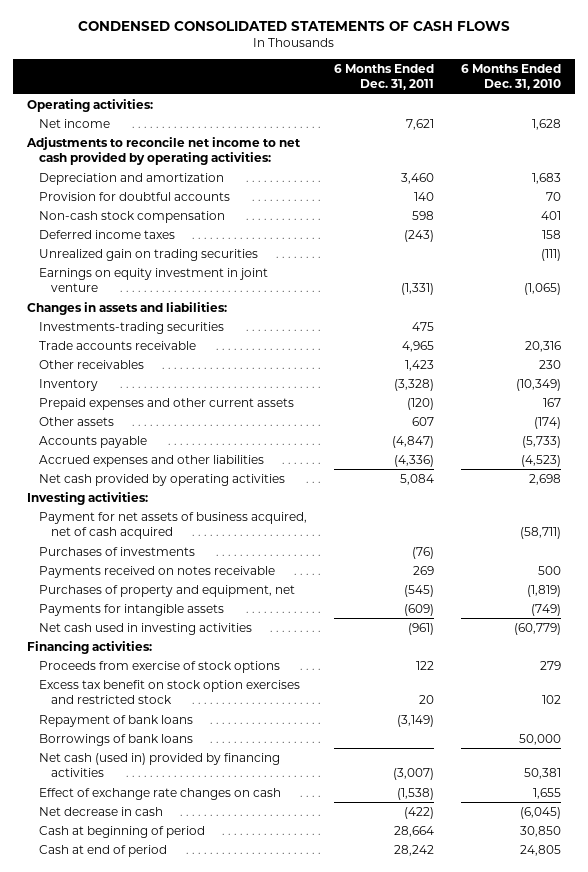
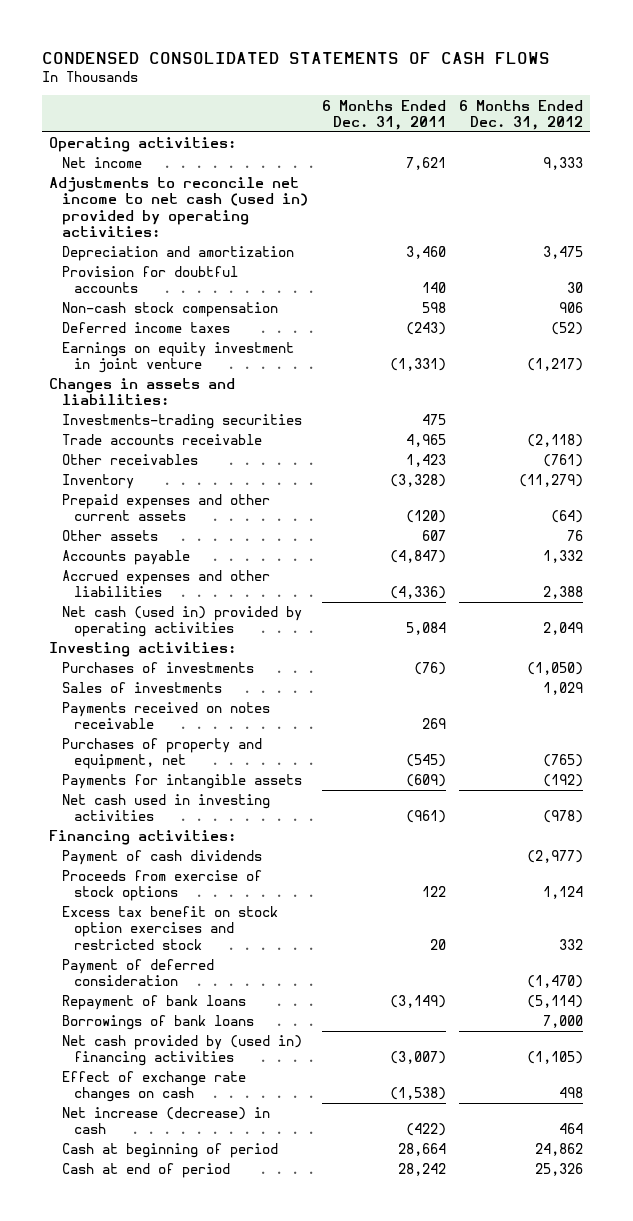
- | 6 Months Ended Dec. 31, 2011 | 6 Months Ended Dec. 31, 2010
+ | 6 Months Ended Dec. 31, 2011 | 6 Months Ended Dec. 31, 2012
- Adjustments to reconcile net income to net cash provided by operating activities:
+ Adjustments to reconcile net income to net cash (used in) provided by operating activities:
- Unrealized gain on trading securities | | (111)
- Net cash provided by operating activities | 5,084 | 2,698
+ Net cash (used in) provided by operating activities | 5,084 | 2,049
- Payment for net assets of business acquired, net of cash acquired | | (58,711)
+ Sales of investments | | 1,029
+ Payment of cash dividends | | (2,977)
+ Payment of deferred consideration | | (1,470)
- Net cash (used in) provided by financing activities | (3,007) | 50,381
+ Net cash provided by (used in) financing activities | (3,007) | (1,105)
- Net decrease in cash | (422) | (6,045)
+ Net increase (decrease) in cash | (422) | 464

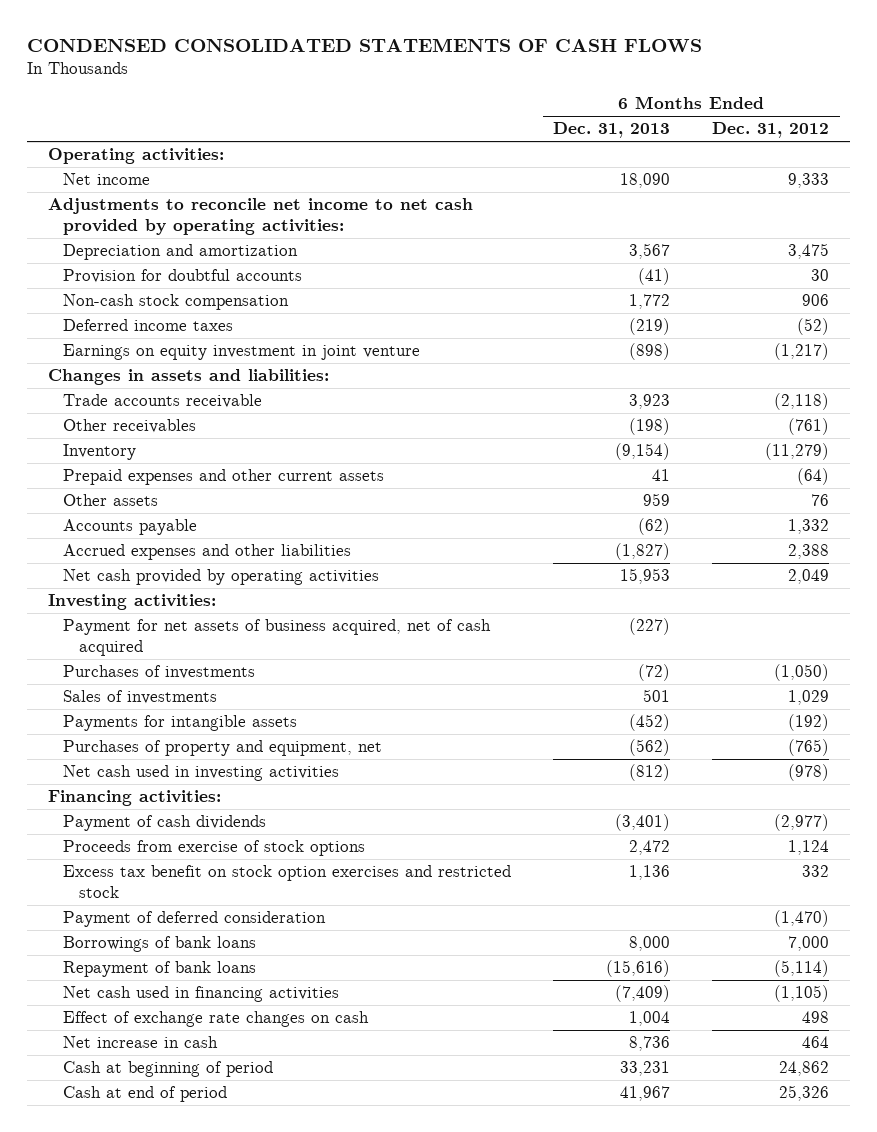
- | 6 Months Ended Dec. 31, 2011 | 6 Months Ended Dec. 31, 2012
+ | 6 Months Ended Dec. 31, 2013 | 6 Months Ended Dec. 31, 2012
- Adjustments to reconcile net income to net cash (used in) provided by operating activities:
+ Adjustments to reconcile net income to net cash provided by operating activities:
- Investments-trading securities | 475 |
- Net cash (used in) provided by operating activities | 5,084 | 2,049
+ Net cash provided by operating activities | 15,953 | 2,049
+ Payment for net assets of business acquired, net of cash acquired | (227) |
- Payments received on notes receivable | 269 |
moved down: Purchases of property and equipment, net | (562) | (765)
- Net cash provided by (used in) financing activities | (3,007) | (1,105)
moved down: Repayment of bank loans | (15,616) | (5,114)
+ Net cash used in financing activities | (7,409) | (1,105)
- Net increase (decrease) in cash | (422) | 464
+ Net increase in cash | 8,736 | 464

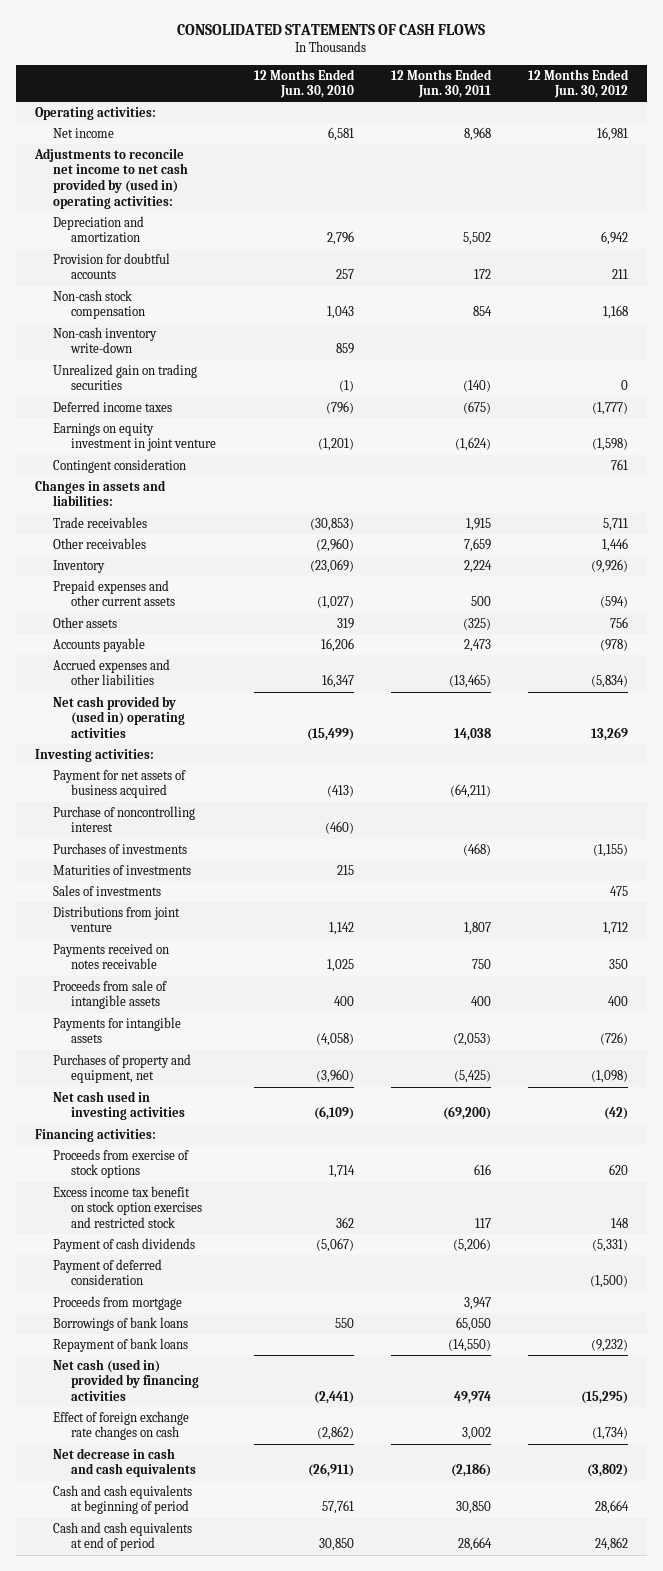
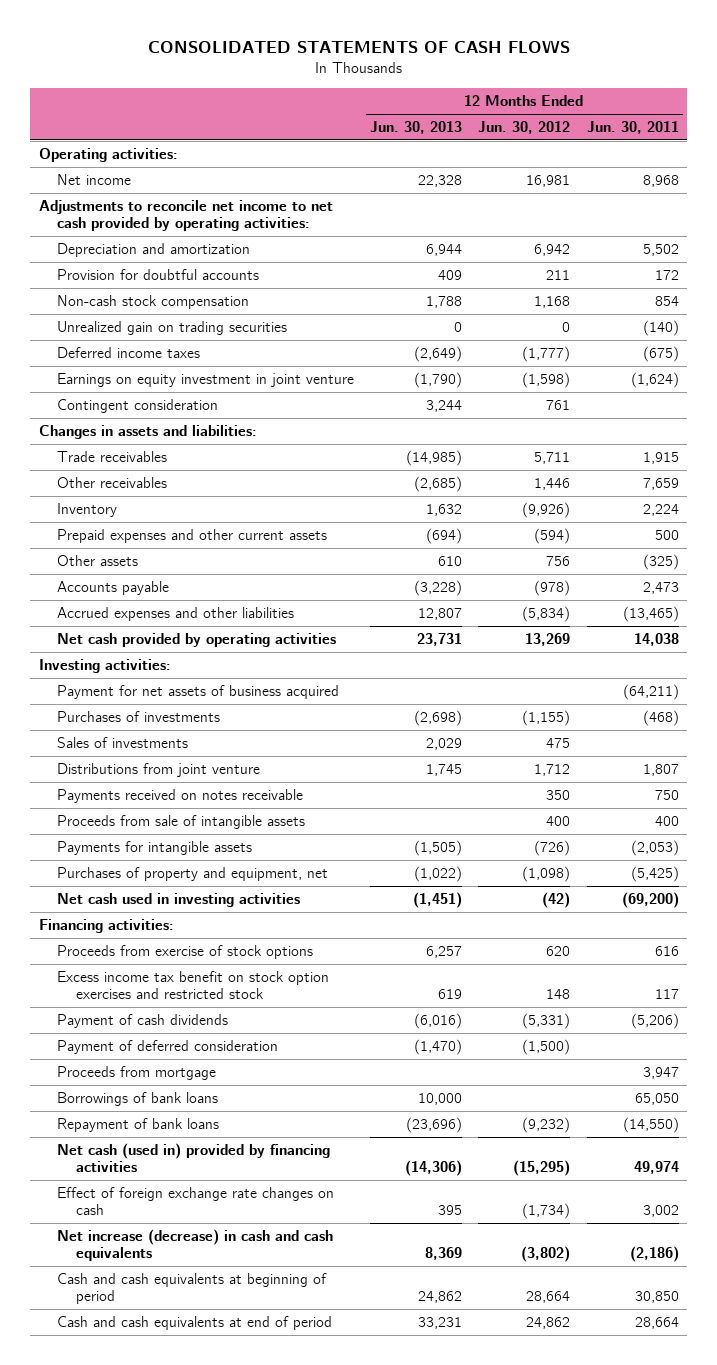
- | 12 Months Ended Jun. 30, 2010 | 12 Months Ended Jun. 30, 2011 | 12 Months Ended Jun. 30, 2012
+ | 12 Months Ended Jun. 30, 2013 | 12 Months Ended Jun. 30, 2012 | 12 Months Ended Jun. 30, 2011
- Adjustments to reconcile net income to net cash provided by (used in) operating activities:
+ Adjustments to reconcile net income to net cash provided by operating activities:
- Non-cash inventory write-down | 859 | |
- Net cash provided by (used in) operating activities | (15,499) | 14,038 | 13,269
+ Net cash provided by operating activities | 23,731 | 13,269 | 14,038
- Purchase of noncontrolling interest | (460) | |
- Maturities of investments | 215 | |
- Net decrease in cash and cash equivalents | (26,911) | (2,186) | (3,802)
+ Net increase (decrease) in cash and cash equivalents | 8,369 | (3,802) | (2,186)

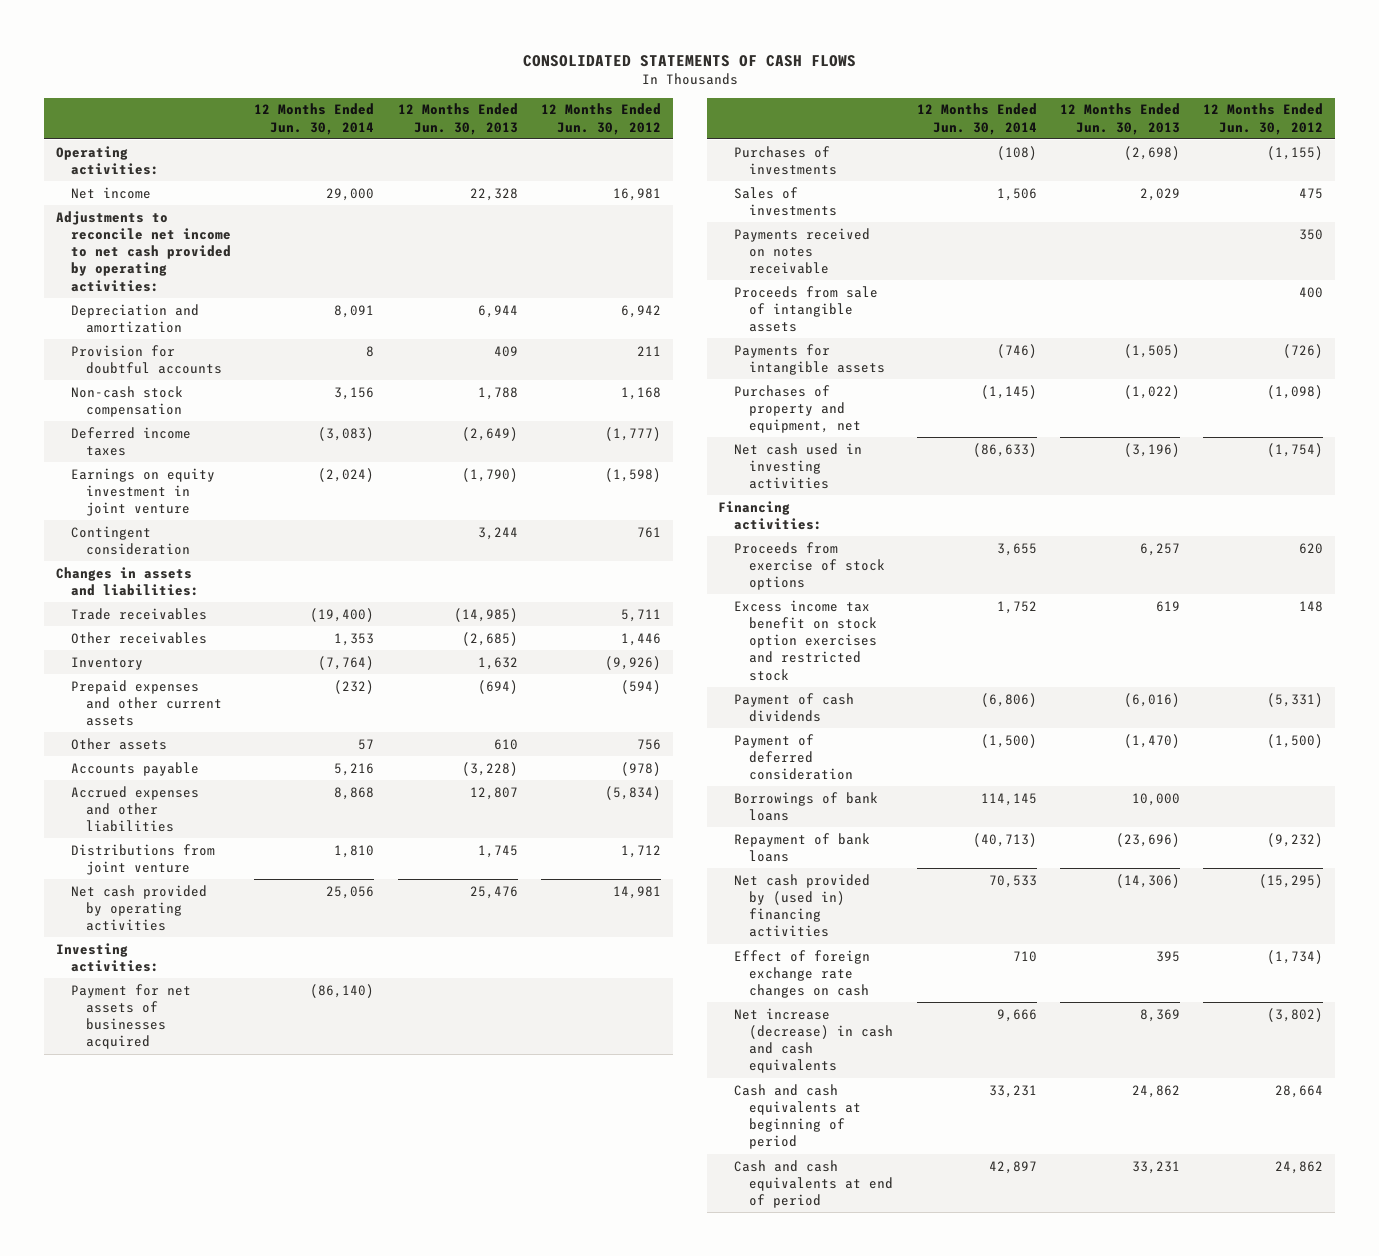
- | 12 Months Ended Jun. 30, 2013 | 12 Months Ended Jun. 30, 2012 | 12 Months Ended Jun. 30, 2011
+ | 12 Months Ended Jun. 30, 2014 | 12 Months Ended Jun. 30, 2013 | 12 Months Ended Jun. 30, 2012
- Unrealized gain on trading securities | 0 | 0 | (140)
- Net cash provided by operating activities | 23,731 | 13,269 | 14,038
moved up: Distributions from joint venture | 1,810 | 1,745 | 1,712
+ Net cash provided by operating activities | 25,056 | 25,476 | 14,981
- Payment for net assets of business acquired | | | (64,211)
+ Payment for net assets of businesses acquired | (86,140) | |
- Net cash used in investing activities | (1,451) | (42) | (69,200)
+ Net cash used in investing activities | (86,633) | (3,196) | (1,754)
- Proceeds from mortgage | | | 3,947
- Net cash (used in) provided by financing activities | (14,306) | (15,295) | 49,974
+ Net cash provided by (used in) financing activities | 70,533 | (14,306) | (15,295)

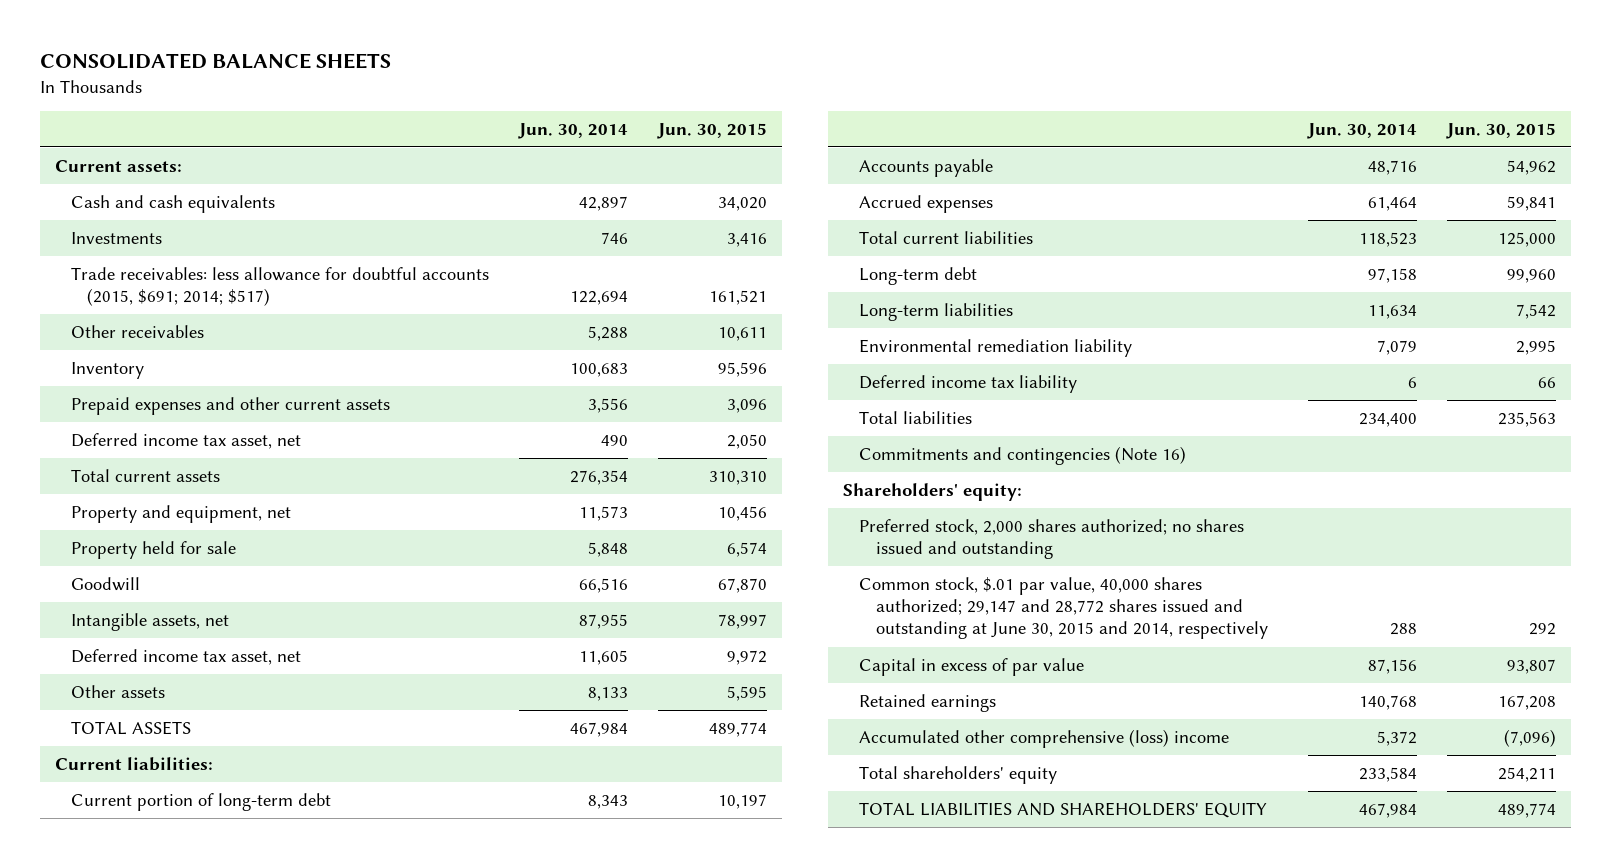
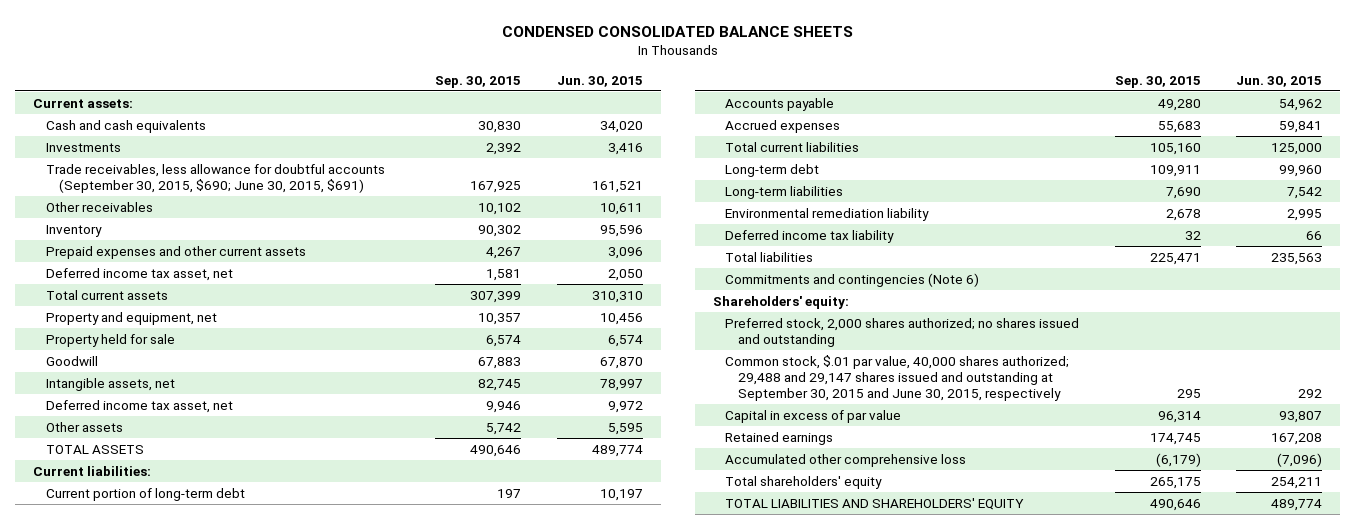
- CONSOLIDATED BALANCE SHEETS
+ CONDENSED CONSOLIDATED BALANCE SHEETS
- | Jun. 30, 2014 | Jun. 30, 2015
+ | Sep. 30, 2015 | Jun. 30, 2015
- Trade receivables: less allowance for doubtful accounts (2015, $691; 2014; $517) | 122,694 | 161,521
+ Trade receivables, less allowance for doubtful accounts (September 30, 2015, $690; June 30, 2015, $691) | 167,925 | 161,521
- Commitments and contingencies (Note 16)
+ Commitments and contingencies (Note 6)
- Common stock, $.01 par value, 40,000 shares authorized; 29,147 and 28,772 shares issued and outstanding at June 30, 2015 and 2014, respectively | 288 | 292
+ Common stock, $.01 par value, 40,000 shares authorized; 29,488 and 29,147 shares issued and outstanding at September 30, 2015 and June 30, 2015, respectively | 295 | 292
- Accumulated other comprehensive (loss) income | 5,372 | (7,096)
+ Accumulated other comprehensive loss | (6,179) | (7,096)

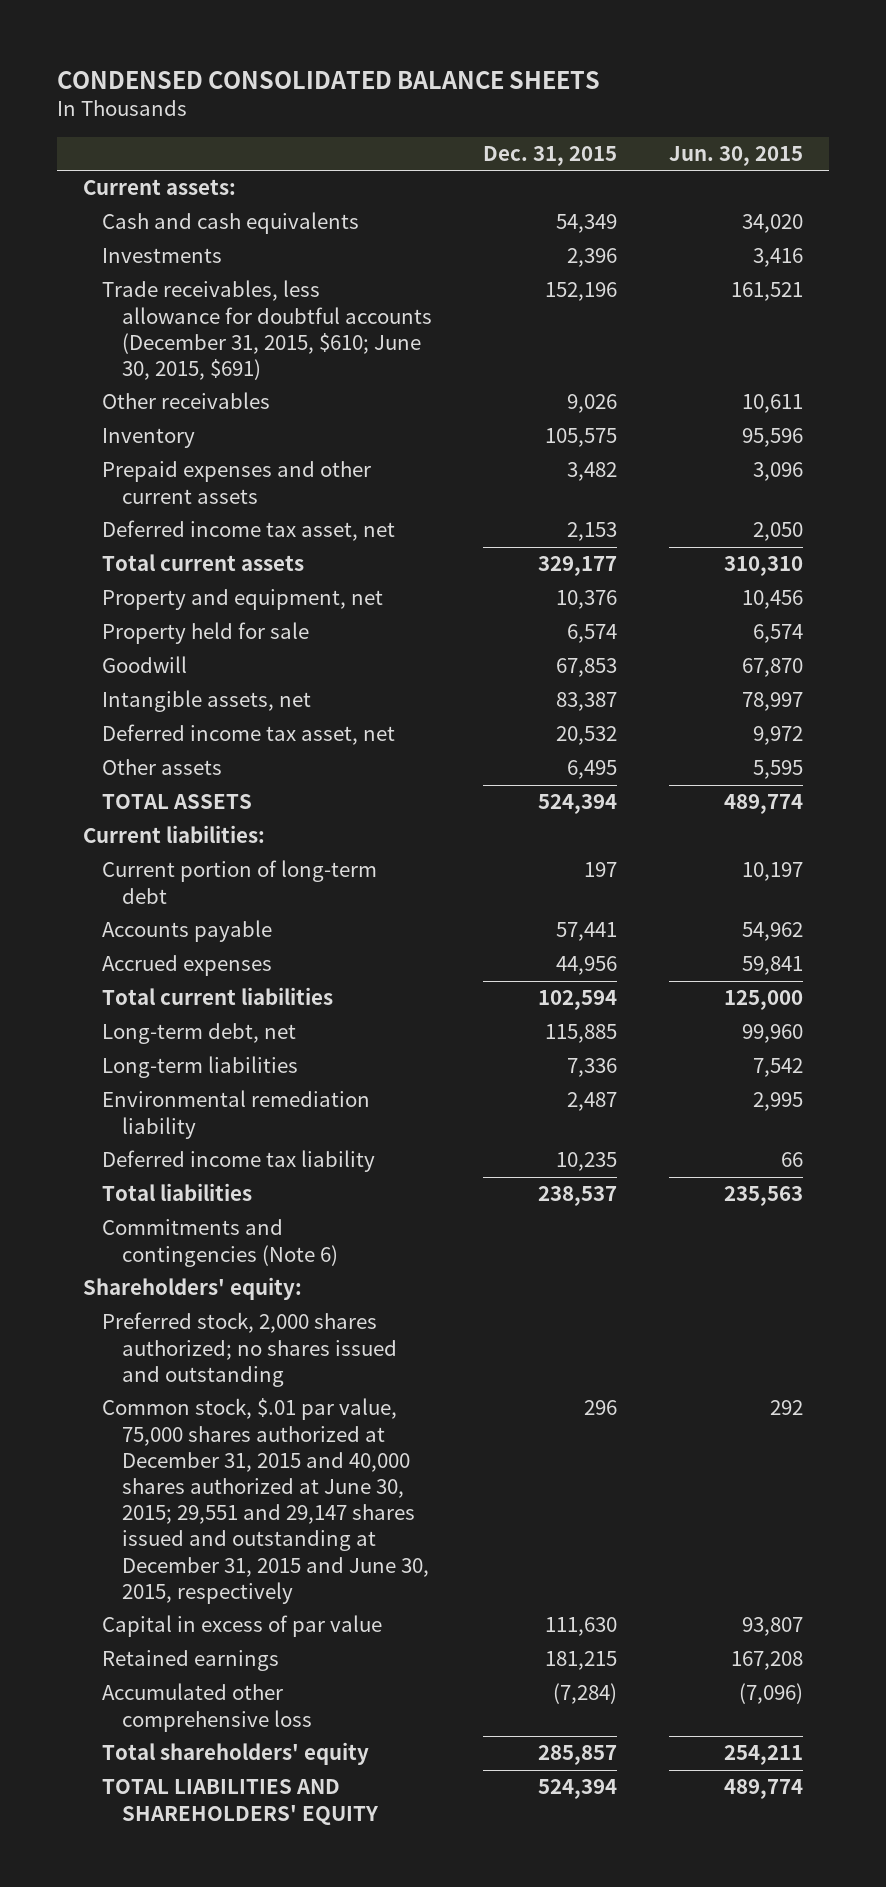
- | Sep. 30, 2015 | Jun. 30, 2015
+ | Dec. 31, 2015 | Jun. 30, 2015
- Trade receivables, less allowance for doubtful accounts (September 30, 2015, $690; June 30, 2015, $691) | 167,925 | 161,521
+ Trade receivables, less allowance for doubtful accounts (December 31, 2015, $610; June 30, 2015, $691) | 152,196 | 161,521
- Long-term debt | 109,911 | 99,960
+ Long-term debt, net | 115,885 | 99,960
- Common stock, $.01 par value, 40,000 shares authorized; 29,488 and 29,147 shares issued and outstanding at September 30, 2015 and June 30, 2015, respectively | 295 | 292
+ Common stock, $.01 par value, 75,000 shares authorized at December 31, 2015 and 40,000 shares authorized at June 30, 2015; 29,551 and 29,147 shares issued and outstanding at December 31, 2015 and June 30, 2015, respectively | 296 | 292

